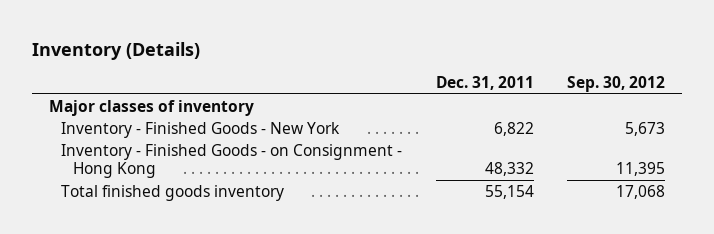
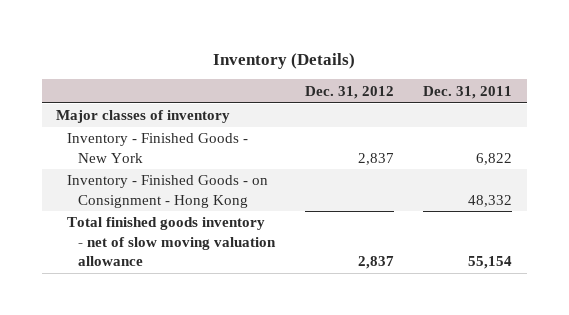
- | Dec. 31, 2011 | Sep. 30, 2012
+ | Dec. 31, 2012 | Dec. 31, 2011
- Total finished goods inventory | 55,154 | 17,068
+ Total finished goods inventory - net of slow moving valuation allowance | 2,837 | 55,154

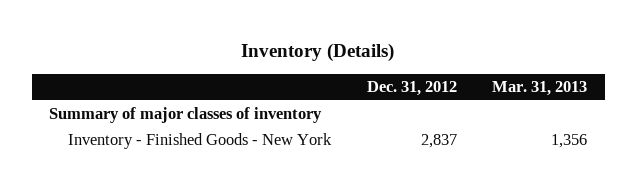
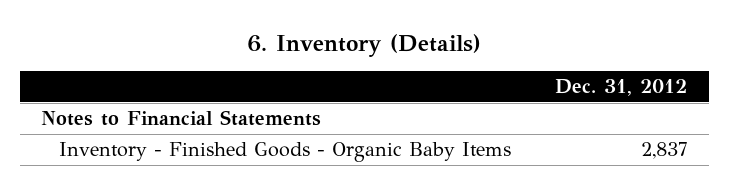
- Inventory (Details)
+ 6. Inventory (Details)
- | Dec. 31, 2012 | Mar. 31, 2013
+ | Dec. 31, 2012
- Summary of major classes of inventory
- Inventory - Finished Goods - New York | 2,837 | 1,356
+ Notes to Financial Statements
+ Inventory - Finished Goods - Organic Baby Items | 2,837

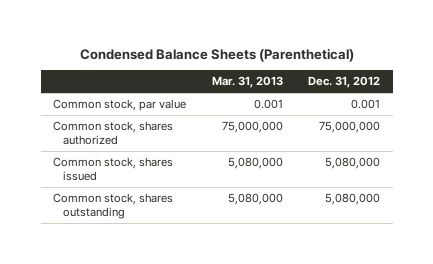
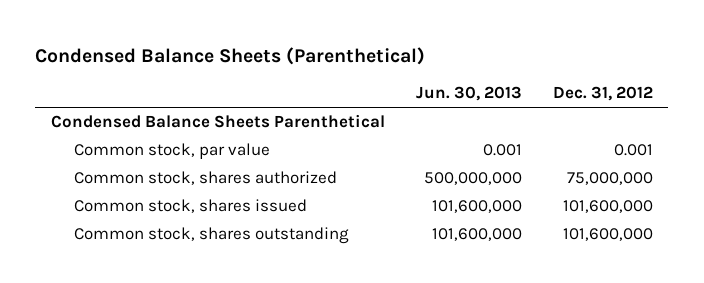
- | Mar. 31, 2013 | Dec. 31, 2012
+ | Jun. 30, 2013 | Dec. 31, 2012
+ Condensed Balance Sheets Parenthetical
- Common stock, shares issued | 5,080,000 | 5,080,000
- Common stock, shares outstanding | 5,080,000 | 5,080,000
+ Common stock, shares issued | 101,600,000 | 101,600,000
+ Common stock, shares outstanding | 101,600,000 | 101,600,000

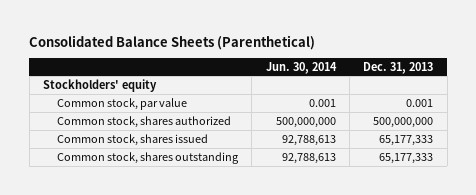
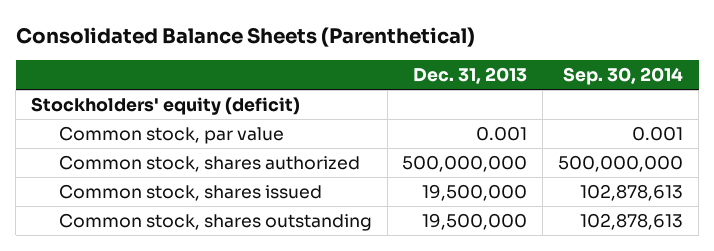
- | Jun. 30, 2014 | Dec. 31, 2013
+ | Dec. 31, 2013 | Sep. 30, 2014
- Stockholders' equity
+ Stockholders' equity (deficit)
- Common stock, shares issued | 92,788,613 | 65,177,333
- Common stock, shares outstanding | 92,788,613 | 65,177,333
+ Common stock, shares issued | 19,500,000 | 102,878,613
+ Common stock, shares outstanding | 19,500,000 | 102,878,613

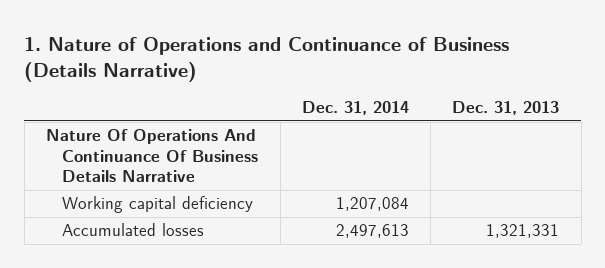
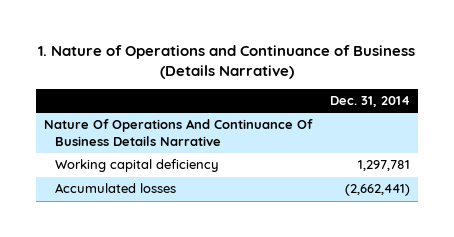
- | Dec. 31, 2014 | Dec. 31, 2013
+ | Dec. 31, 2014
- Working capital deficiency | 1,207,084 |
- Accumulated losses | 2,497,613 | 1,321,331
+ Working capital deficiency | 1,297,781
+ Accumulated losses | (2,662,441)

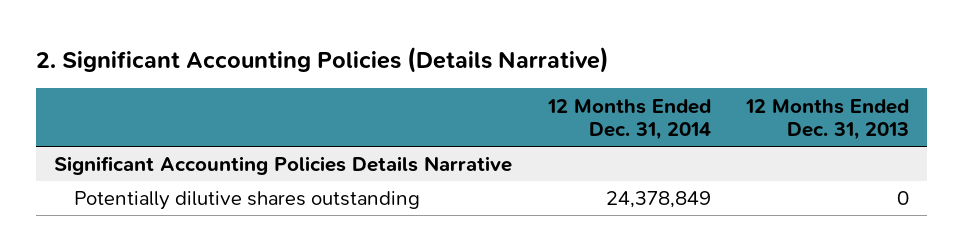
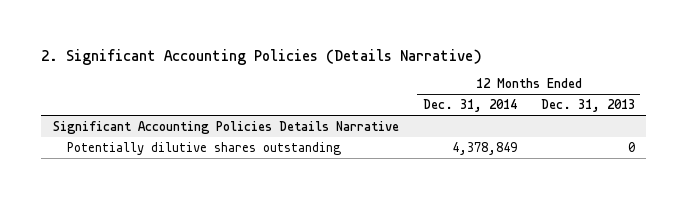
- Potentially dilutive shares outstanding | 24,378,849 | 0
+ Potentially dilutive shares outstanding | 4,378,849 | 0

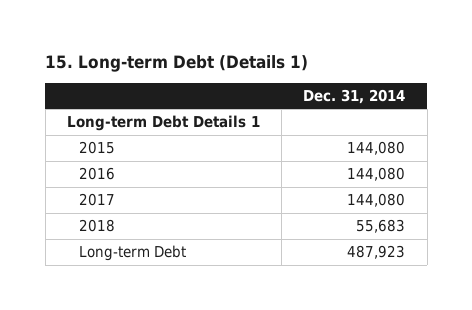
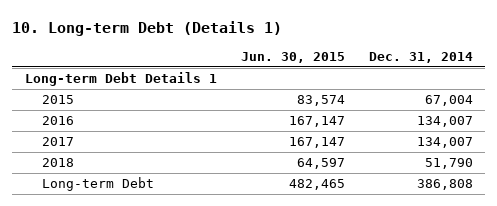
- 15. Long-term Debt (Details 1)
+ 10. Long-term Debt (Details 1)
- | Dec. 31, 2014
+ | Jun. 30, 2015 | Dec. 31, 2014
- 2015 | 144,080
- 2016 | 144,080
- 2017 | 144,080
- 2018 | 55,683
- Long-term Debt | 487,923
+ 2015 | 83,574 | 67,004
+ 2016 | 167,147 | 134,007
+ 2017 | 167,147 | 134,007
+ 2018 | 64,597 | 51,790
+ Long-term Debt | 482,465 | 386,808

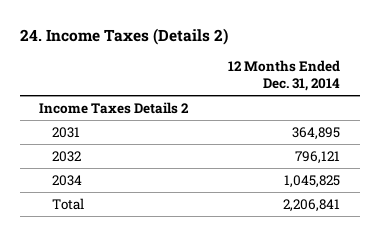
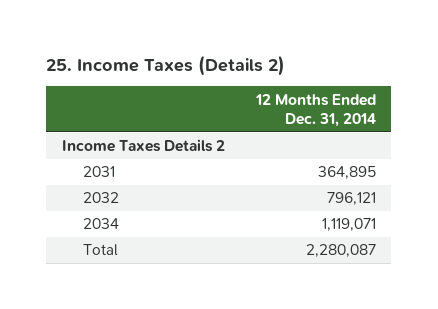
- 24. Income Taxes (Details 2)
+ 25. Income Taxes (Details 2)
- 2034 | 1,045,825
- Total | 2,206,841
+ 2034 | 1,119,071
+ Total | 2,280,087

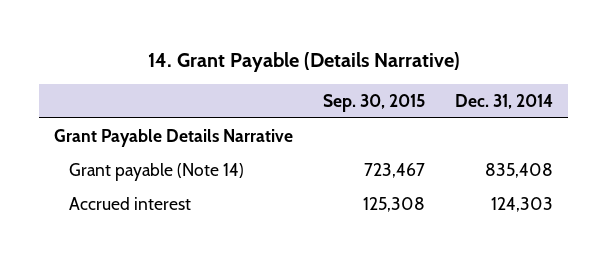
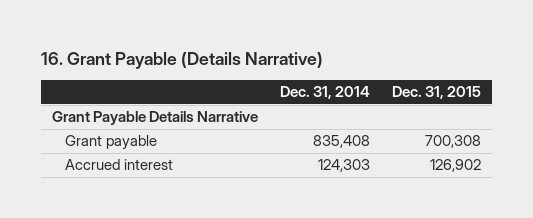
- 14. Grant Payable (Details Narrative)
+ 16. Grant Payable (Details Narrative)
- | Sep. 30, 2015 | Dec. 31, 2014
+ | Dec. 31, 2014 | Dec. 31, 2015
- Grant payable (Note 14) | 723,467 | 835,408
+ Grant payable | 835,408 | 700,308

